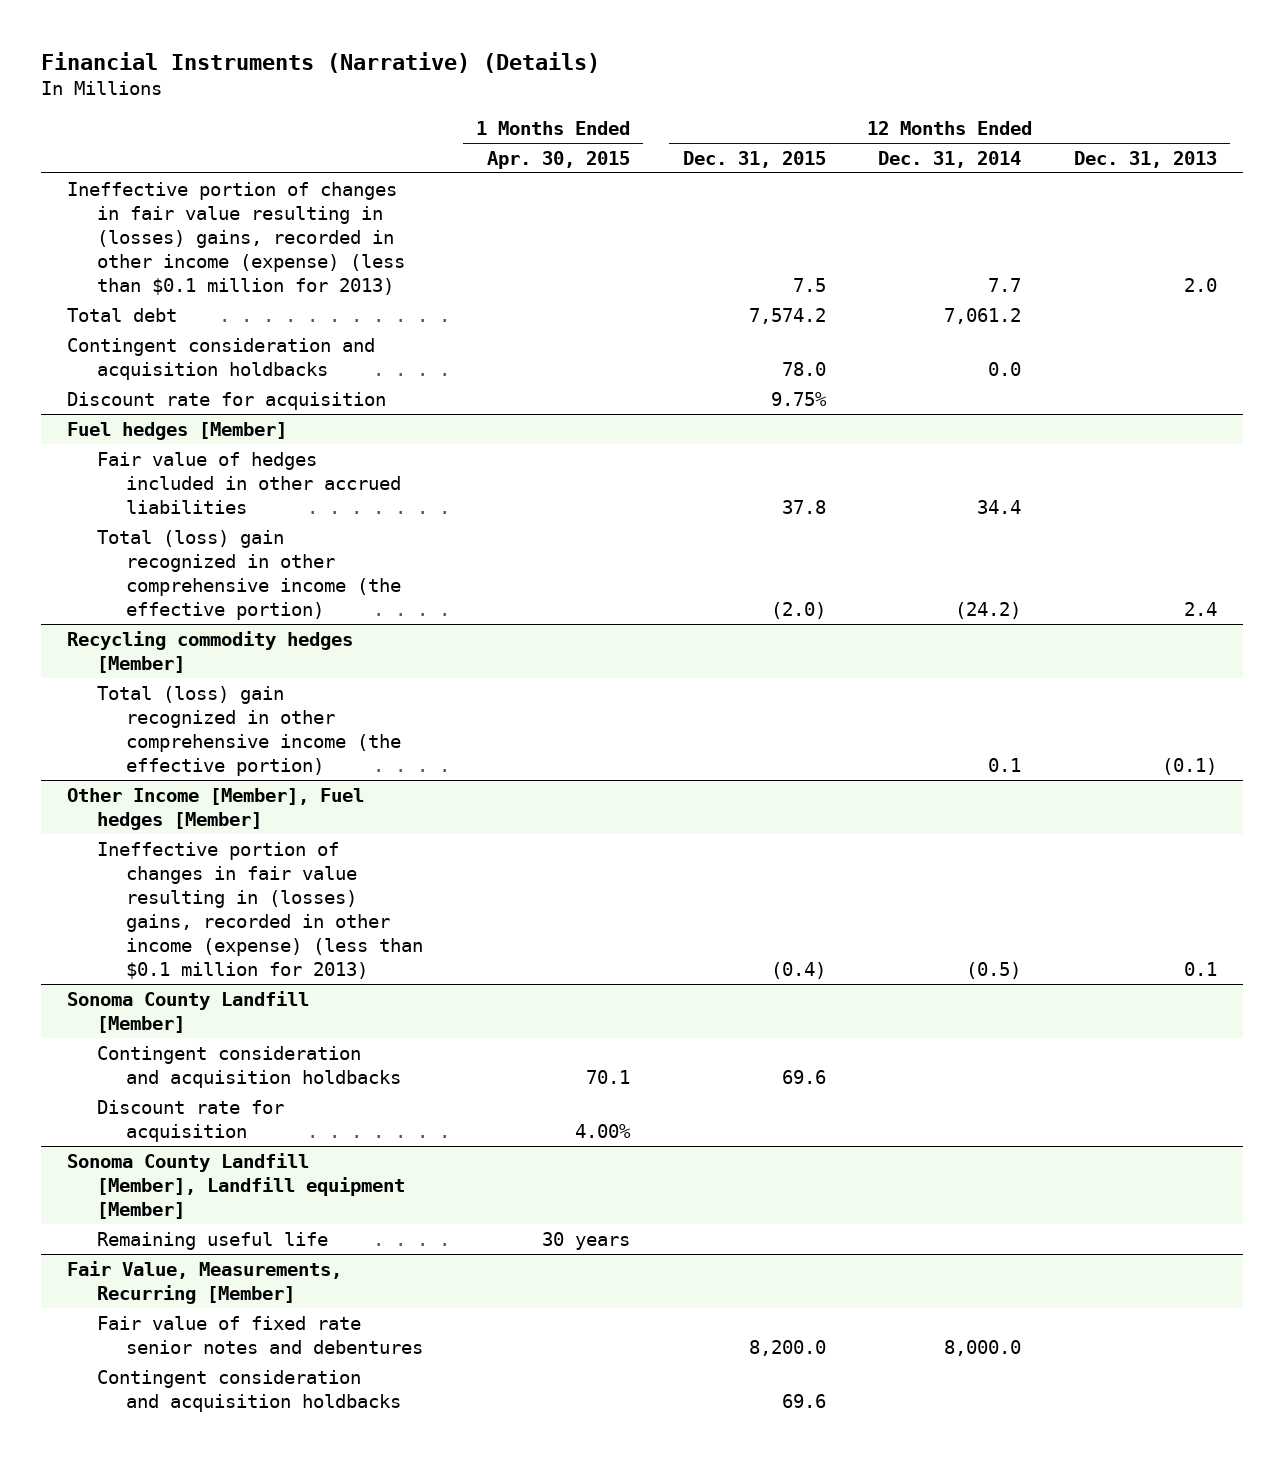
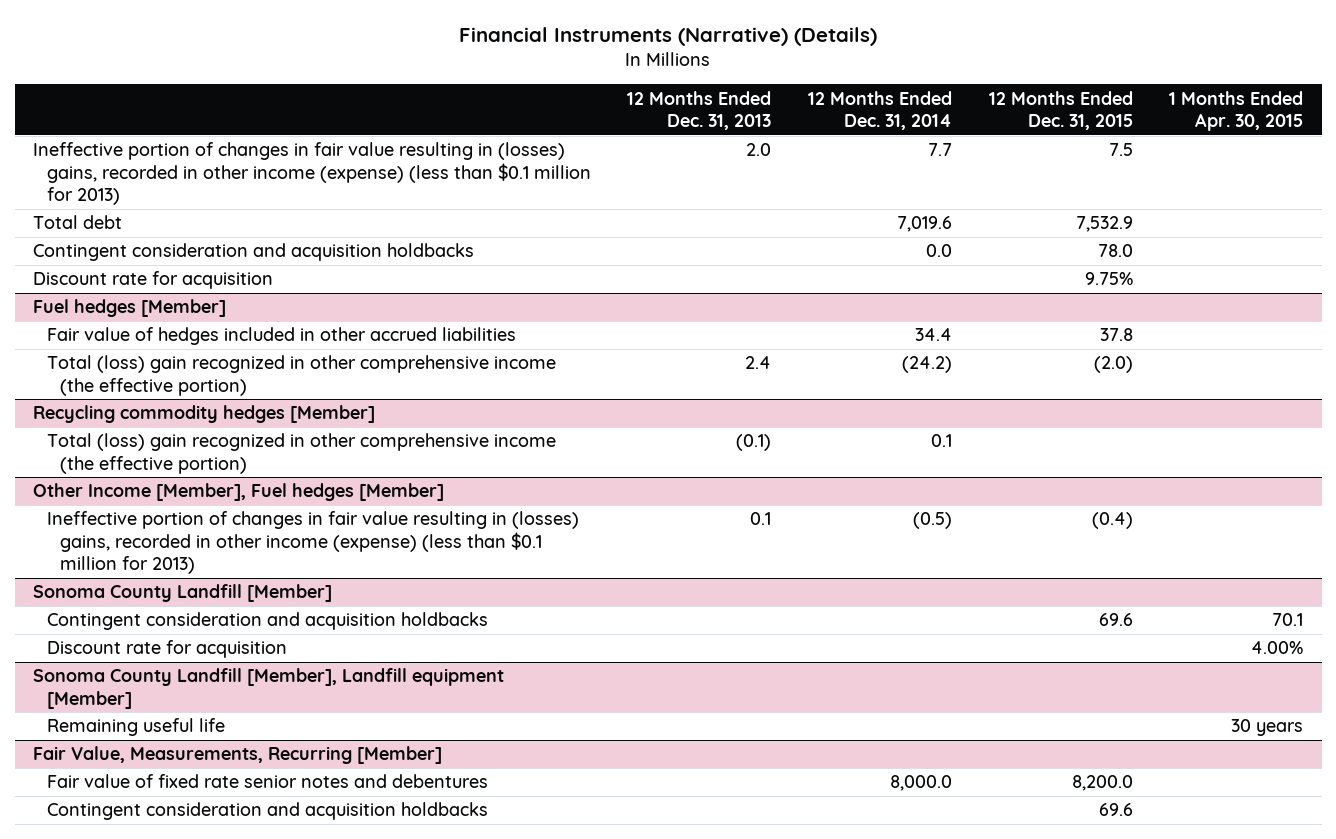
- | 1 Months Ended Apr. 30, 2015 | 12 Months Ended Dec. 31, 2015 | 12 Months Ended Dec. 31, 2014 | 12 Months Ended Dec. 31, 2013
+ | 12 Months Ended Dec. 31, 2013 | 12 Months Ended Dec. 31, 2014 | 12 Months Ended Dec. 31, 2015 | 1 Months Ended Apr. 30, 2015
- Total debt | | 7,574.2 | 7,061.2 |
+ Total debt | | 7,019.6 | 7,532.9 |

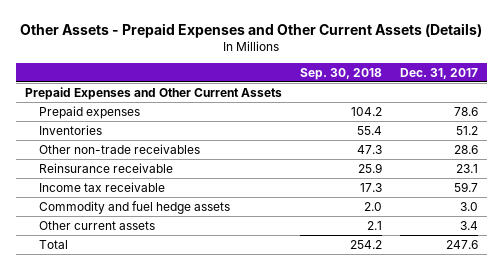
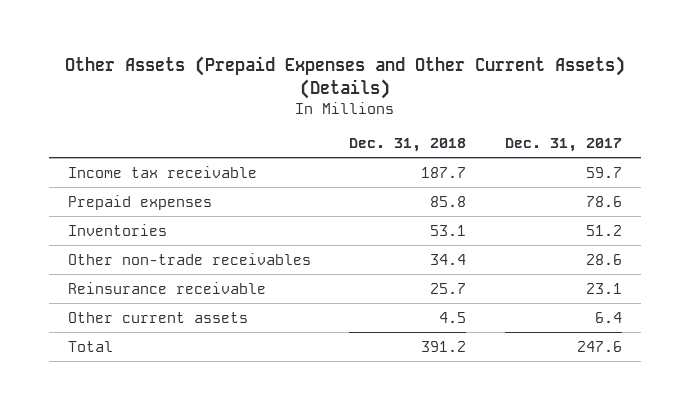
- Other Assets - Prepaid Expenses and Other Current Assets (Details)
+ Other Assets (Prepaid Expenses and Other Current Assets) (Details)
- | Sep. 30, 2018 | Dec. 31, 2017
+ | Dec. 31, 2018 | Dec. 31, 2017
- Prepaid Expenses and Other Current Assets
moved up: Income tax receivable | 187.7 | 59.7
- Commodity and fuel hedge assets | 2.0 | 3.0
- Other current assets | 2.1 | 3.4
+ Other current assets | 4.5 | 6.4

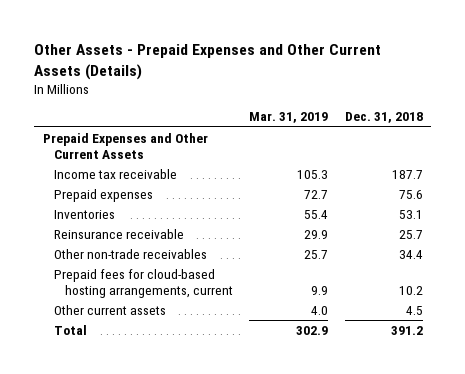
- Other Assets (Prepaid Expenses and Other Current Assets) (Details)
+ Other Assets - Prepaid Expenses and Other Current Assets (Details)
- | Dec. 31, 2018 | Dec. 31, 2017
+ | Mar. 31, 2019 | Dec. 31, 2018
+ Prepaid Expenses and Other Current Assets
- Prepaid expenses | 85.8 | 78.6
+ Prepaid expenses | 72.7 | 75.6
moved down: Other non-trade receivables | 25.7 | 34.4
+ Prepaid fees for cloud-based hosting arrangements, current | 9.9 | 10.2

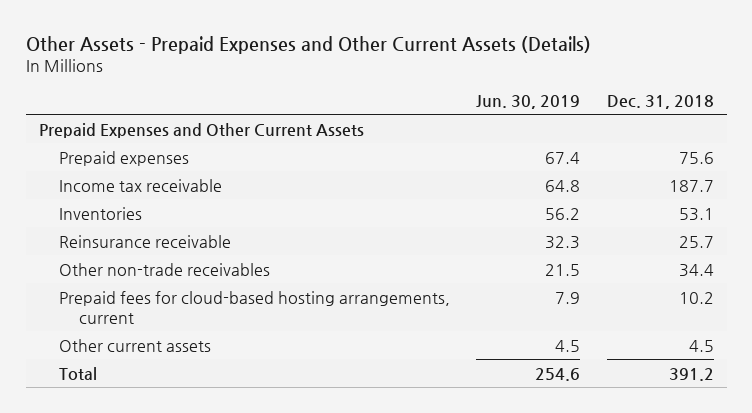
- | Mar. 31, 2019 | Dec. 31, 2018
+ | Jun. 30, 2019 | Dec. 31, 2018
moved down: Income tax receivable | 64.8 | 187.7

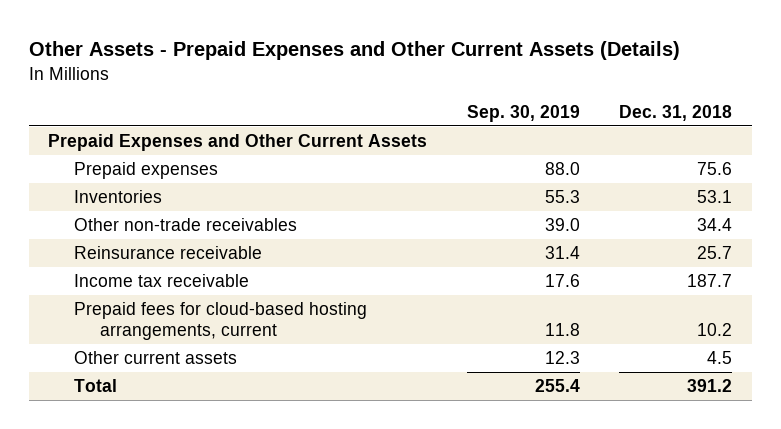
- | Jun. 30, 2019 | Dec. 31, 2018
+ | Sep. 30, 2019 | Dec. 31, 2018
moved down: Reinsurance receivable | 31.4 | 25.7
moved down: Income tax receivable | 17.6 | 187.7

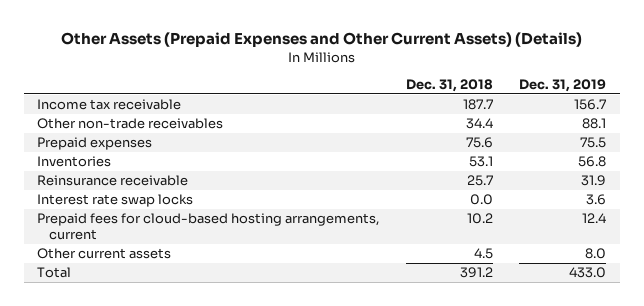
- Other Assets - Prepaid Expenses and Other Current Assets (Details)
+ Other Assets (Prepaid Expenses and Other Current Assets) (Details)
- | Sep. 30, 2019 | Dec. 31, 2018
+ | Dec. 31, 2018 | Dec. 31, 2019
- Prepaid Expenses and Other Current Assets
moved up: Income tax receivable | 187.7 | 156.7
moved up: Other non-trade receivables | 34.4 | 88.1
+ Interest rate swap locks | 0.0 | 3.6

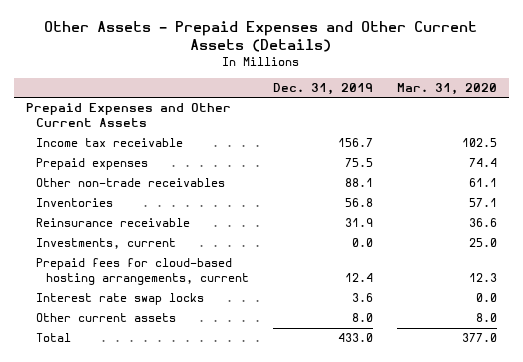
- Other Assets (Prepaid Expenses and Other Current Assets) (Details)
+ Other Assets - Prepaid Expenses and Other Current Assets (Details)
- | Dec. 31, 2018 | Dec. 31, 2019
+ | Dec. 31, 2019 | Mar. 31, 2020
+ Prepaid Expenses and Other Current Assets
moved down: Other non-trade receivables | 88.1 | 61.1
+ Investments, current | 0.0 | 25.0
moved down: Interest rate swap locks | 3.6 | 0.0

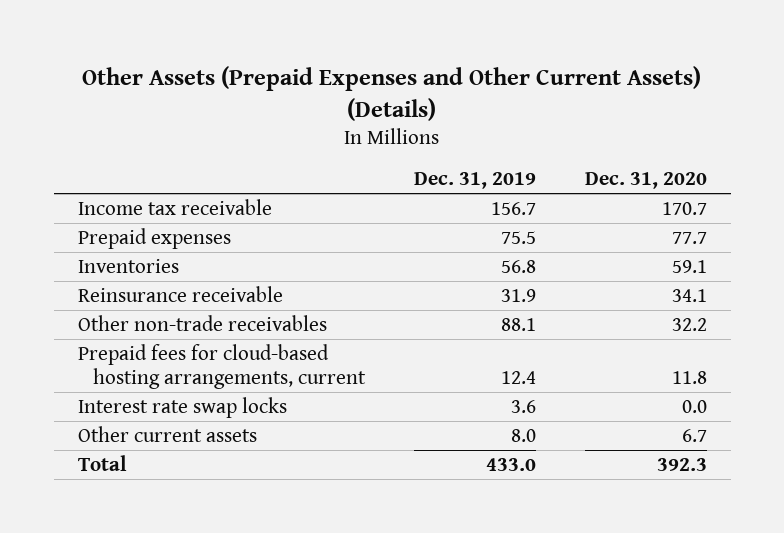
- Other Assets - Prepaid Expenses and Other Current Assets (Details)
+ Other Assets (Prepaid Expenses and Other Current Assets) (Details)
- | Dec. 31, 2019 | Mar. 31, 2020
+ | Dec. 31, 2019 | Dec. 31, 2020
- Prepaid Expenses and Other Current Assets
- Investments, current | 0.0 | 25.0
moved down: Other non-trade receivables | 88.1 | 32.2

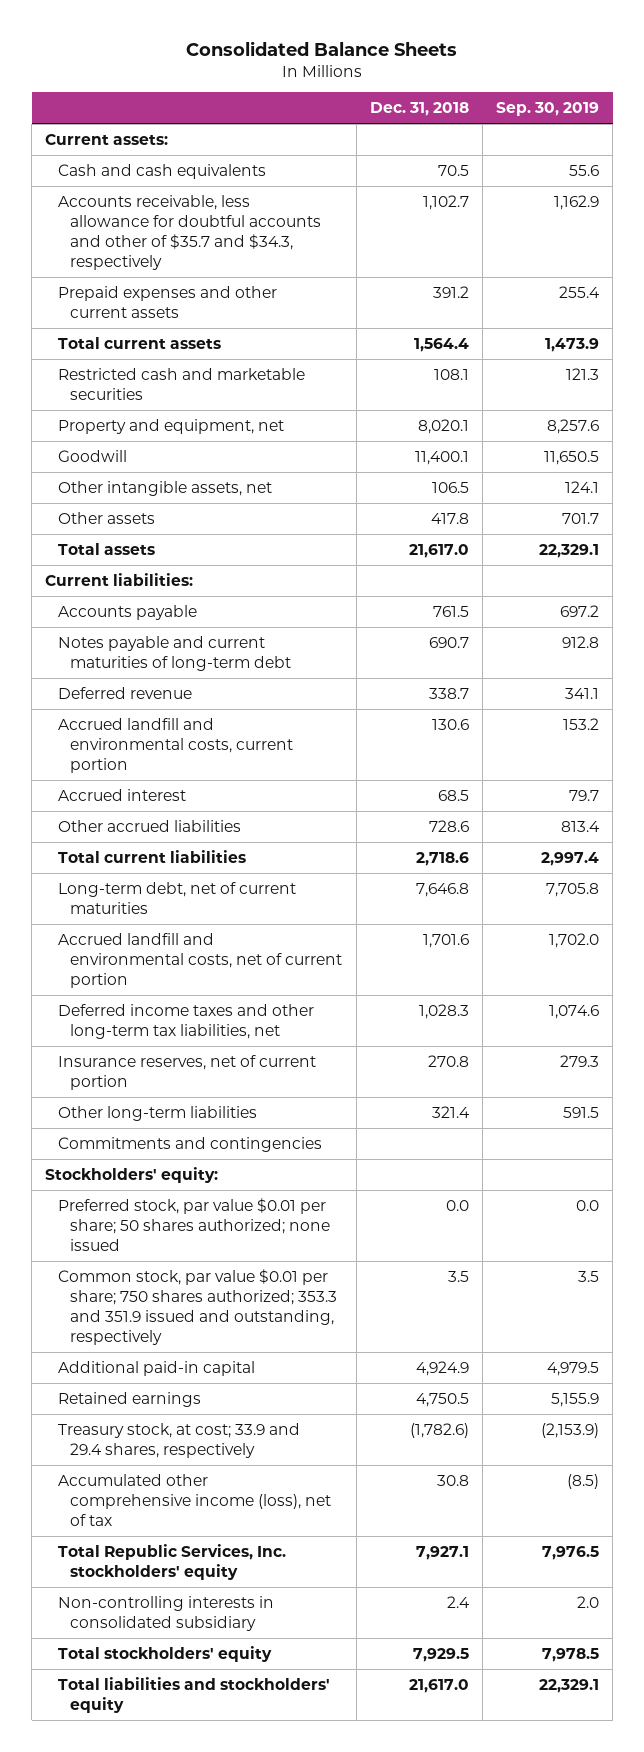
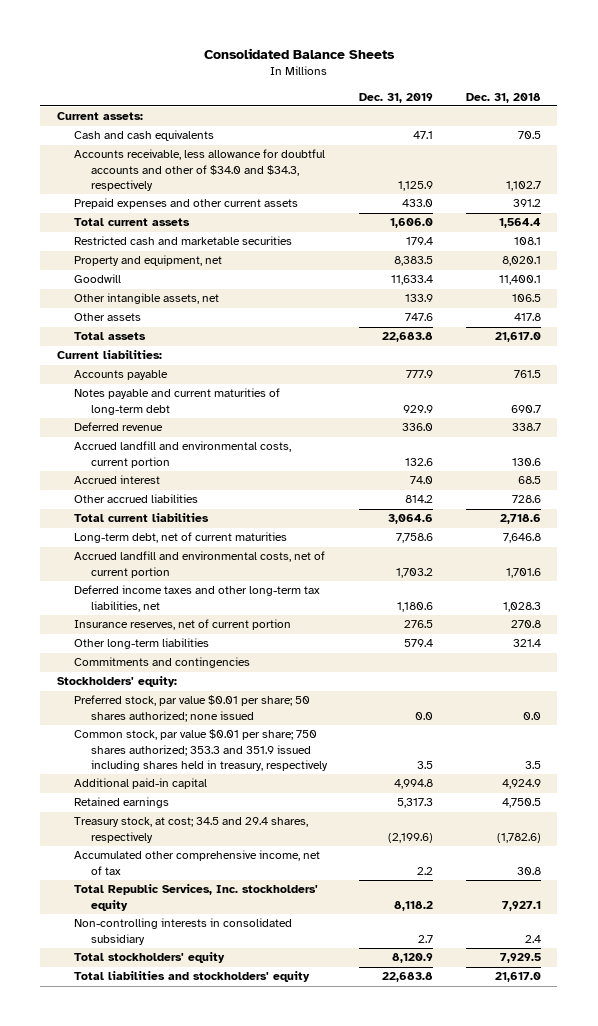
- | Dec. 31, 2018 | Sep. 30, 2019
+ | Dec. 31, 2019 | Dec. 31, 2018
- Accounts receivable, less allowance for doubtful accounts and other of $35.7 and $34.3, respectively | 1,102.7 | 1,162.9
+ Accounts receivable, less allowance for doubtful accounts and other of $34.0 and $34.3, respectively | 1,125.9 | 1,102.7
- Common stock, par value $0.01 per share; 750 shares authorized; 353.3 and 351.9 issued and outstanding, respectively | 3.5 | 3.5
+ Common stock, par value $0.01 per share; 750 shares authorized; 353.3 and 351.9 issued including shares held in treasury, respectively | 3.5 | 3.5
- Treasury stock, at cost; 33.9 and 29.4 shares, respectively | (1,782.6) | (2,153.9)
- Accumulated other comprehensive income (loss), net of tax | 30.8 | (8.5)
+ Treasury stock, at cost; 34.5 and 29.4 shares, respectively | (2,199.6) | (1,782.6)
+ Accumulated other comprehensive income, net of tax | 2.2 | 30.8

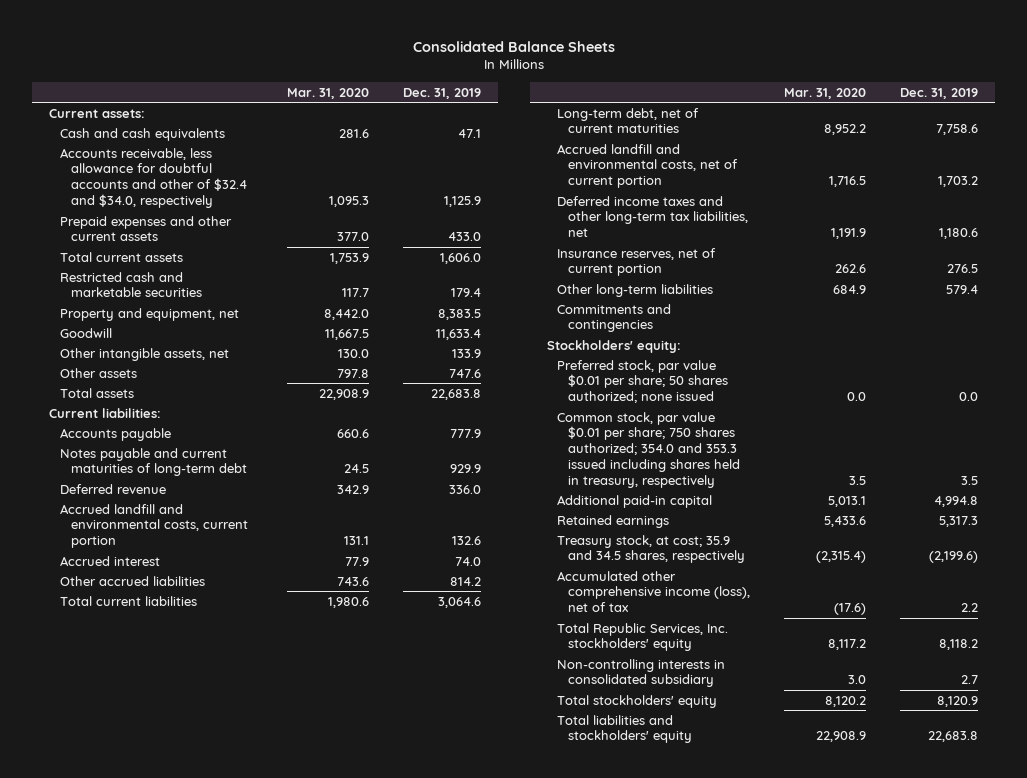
- | Dec. 31, 2019 | Dec. 31, 2018
+ | Mar. 31, 2020 | Dec. 31, 2019
- Accounts receivable, less allowance for doubtful accounts and other of $34.0 and $34.3, respectively | 1,125.9 | 1,102.7
+ Accounts receivable, less allowance for doubtful accounts and other of $32.4 and $34.0, respectively | 1,095.3 | 1,125.9
- Common stock, par value $0.01 per share; 750 shares authorized; 353.3 and 351.9 issued including shares held in treasury, respectively | 3.5 | 3.5
+ Common stock, par value $0.01 per share; 750 shares authorized; 354.0 and 353.3 issued including shares held in treasury, respectively | 3.5 | 3.5
- Treasury stock, at cost; 34.5 and 29.4 shares, respectively | (2,199.6) | (1,782.6)
- Accumulated other comprehensive income, net of tax | 2.2 | 30.8
+ Treasury stock, at cost; 35.9 and 34.5 shares, respectively | (2,315.4) | (2,199.6)
+ Accumulated other comprehensive income (loss), net of tax | (17.6) | 2.2

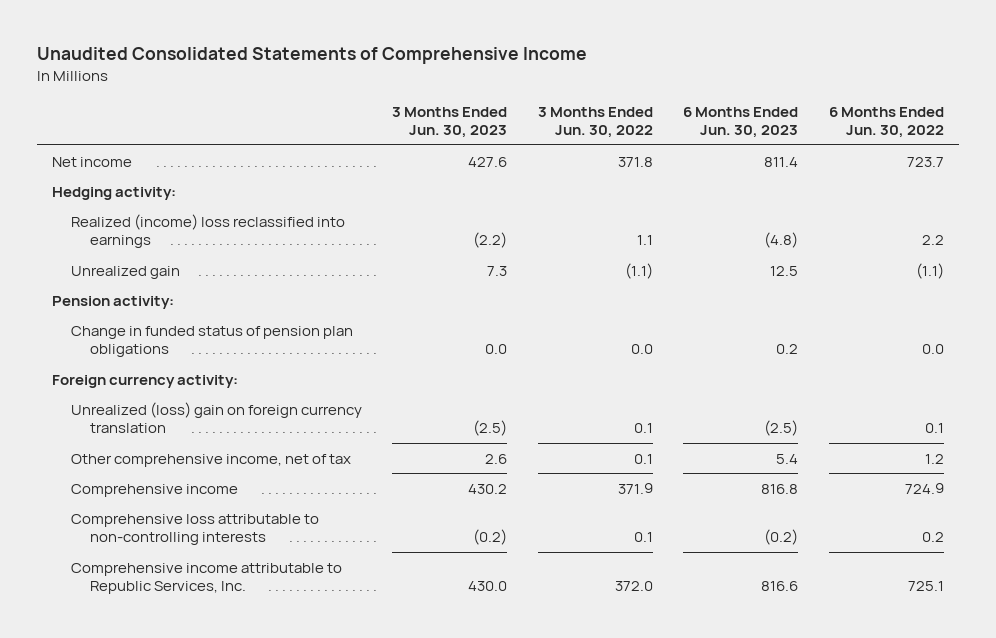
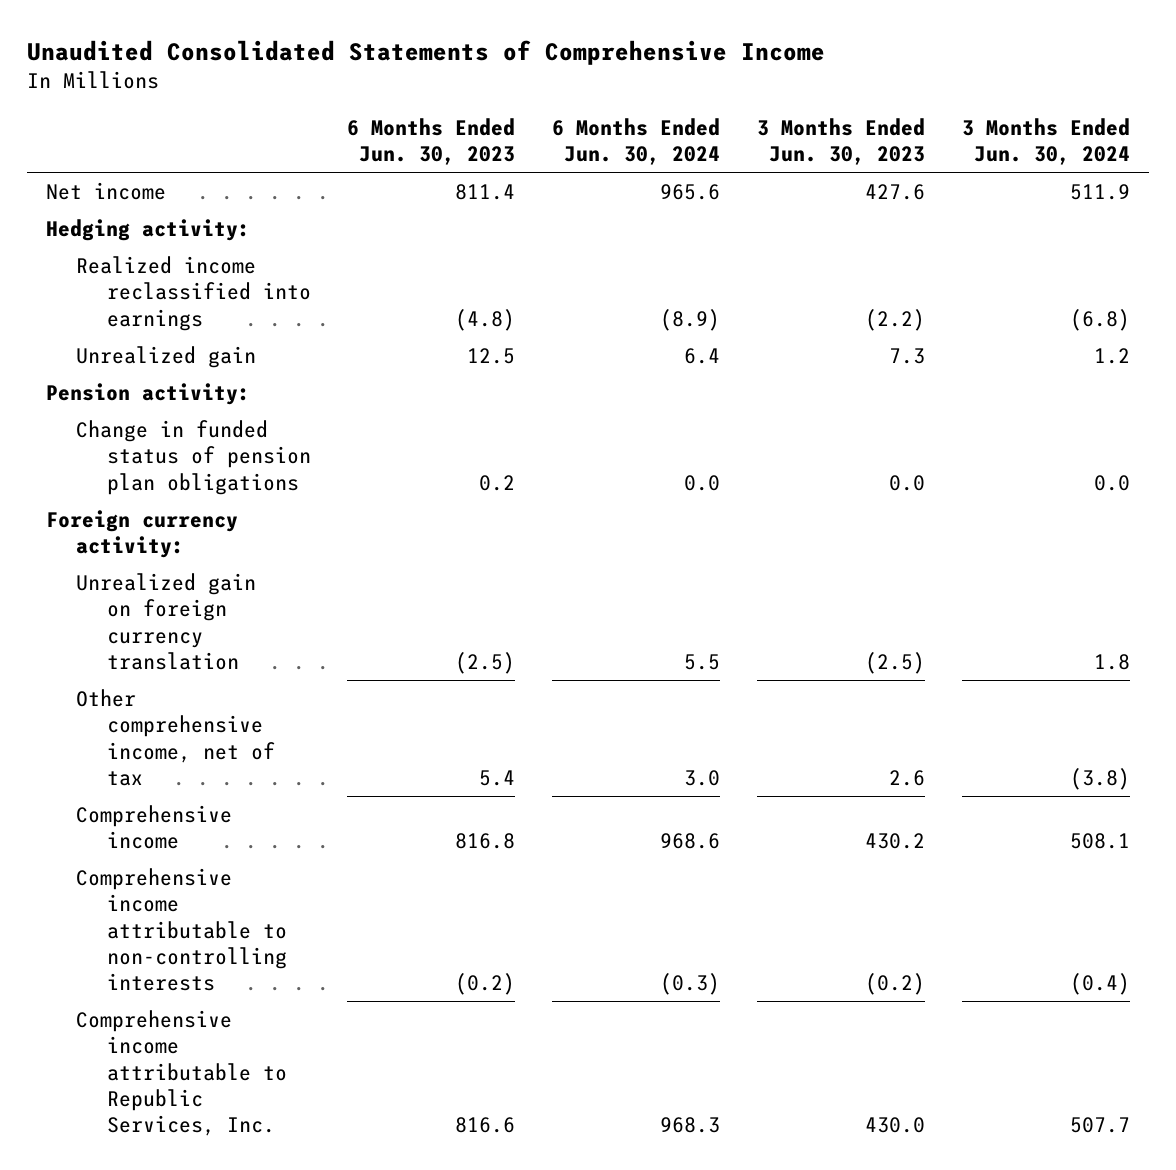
- | 3 Months Ended Jun. 30, 2023 | 3 Months Ended Jun. 30, 2022 | 6 Months Ended Jun. 30, 2023 | 6 Months Ended Jun. 30, 2022
+ | 6 Months Ended Jun. 30, 2023 | 6 Months Ended Jun. 30, 2024 | 3 Months Ended Jun. 30, 2023 | 3 Months Ended Jun. 30, 2024
- Realized (income) loss reclassified into earnings | (2.2) | 1.1 | (4.8) | 2.2
+ Realized income reclassified into earnings | (4.8) | (8.9) | (2.2) | (6.8)
- Unrealized (loss) gain on foreign currency translation | (2.5) | 0.1 | (2.5) | 0.1
+ Unrealized gain on foreign currency translation | (2.5) | 5.5 | (2.5) | 1.8
- Comprehensive loss attributable to non-controlling interests | (0.2) | 0.1 | (0.2) | 0.2
+ Comprehensive income attributable to non-controlling interests | (0.2) | (0.3) | (0.2) | (0.4)

